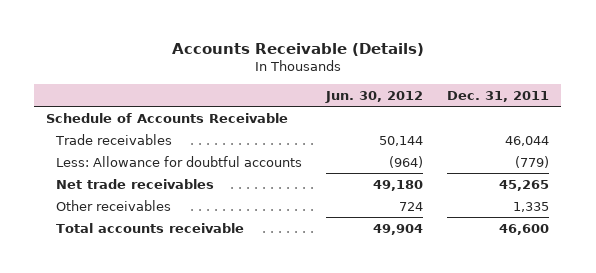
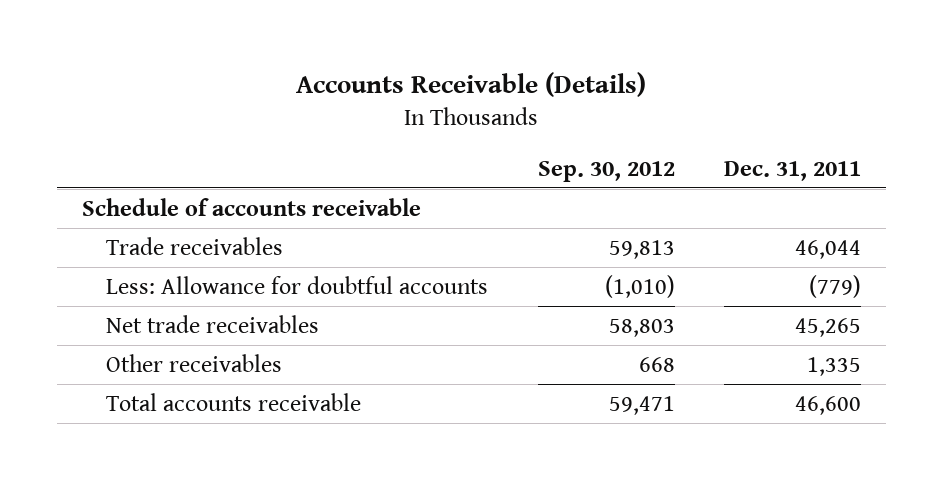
- | Jun. 30, 2012 | Dec. 31, 2011
+ | Sep. 30, 2012 | Dec. 31, 2011
- Schedule of Accounts Receivable
+ Schedule of accounts receivable

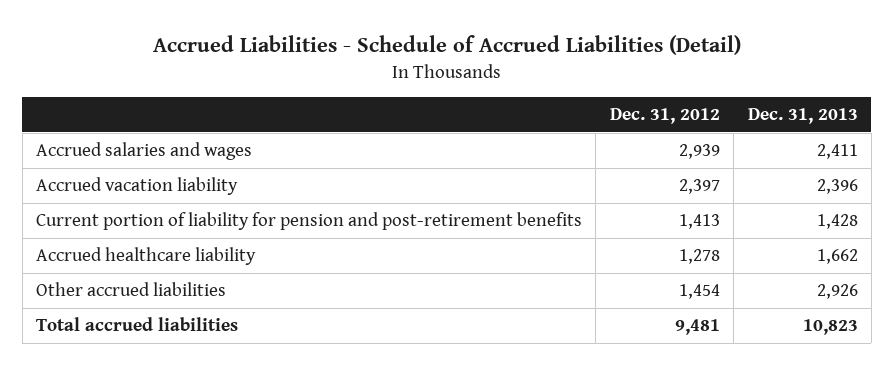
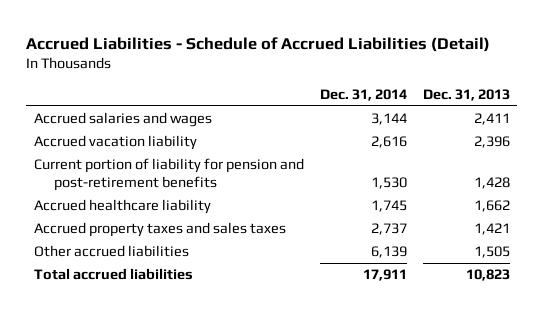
- | Dec. 31, 2012 | Dec. 31, 2013
+ | Dec. 31, 2014 | Dec. 31, 2013
- Other accrued liabilities | 1,454 | 2,926
+ Accrued property taxes and sales taxes | 2,737 | 1,421
+ Other accrued liabilities | 6,139 | 1,505

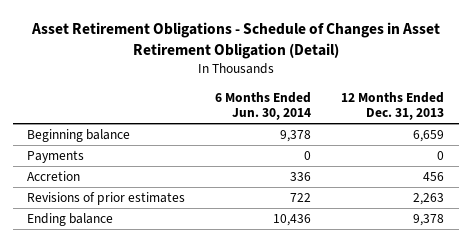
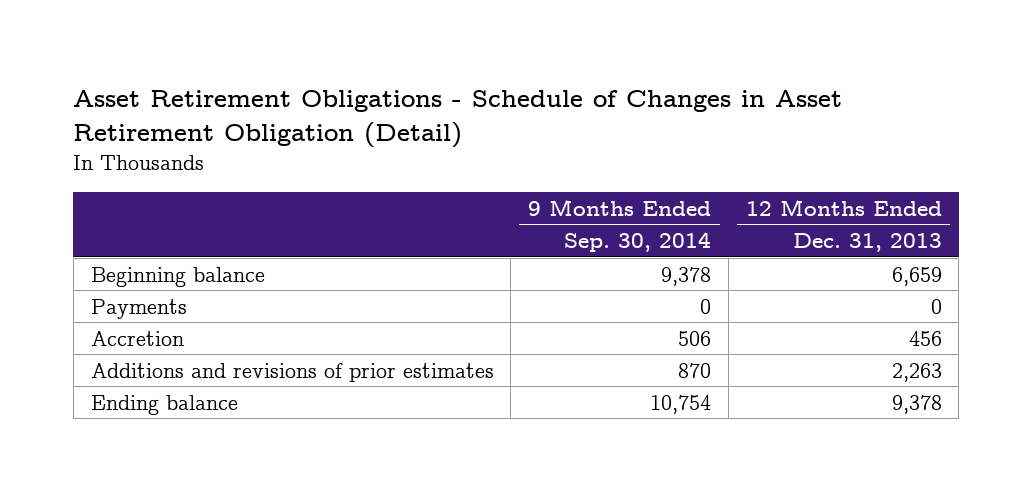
- | 6 Months Ended Jun. 30, 2014 | 12 Months Ended Dec. 31, 2013
+ | 9 Months Ended Sep. 30, 2014 | 12 Months Ended Dec. 31, 2013
- Revisions of prior estimates | 722 | 2,263
+ Additions and revisions of prior estimates | 870 | 2,263

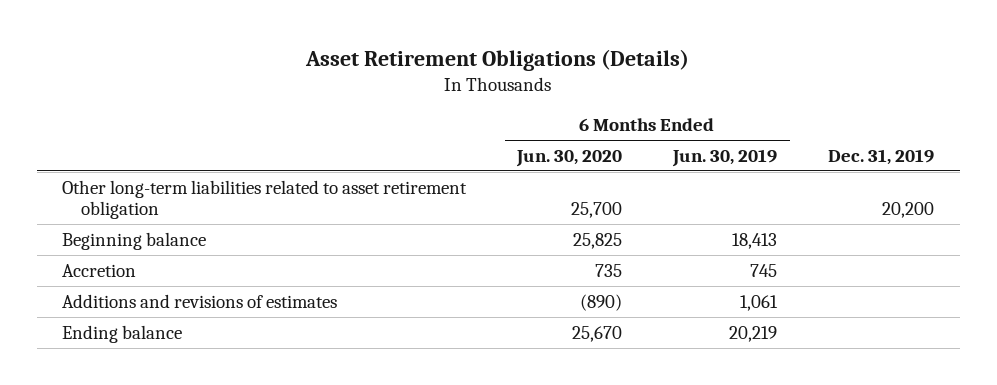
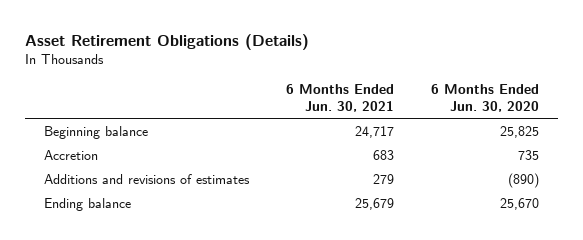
- | 6 Months Ended Jun. 30, 2020 | 6 Months Ended Jun. 30, 2019 | Dec. 31, 2019
+ | 6 Months Ended Jun. 30, 2021 | 6 Months Ended Jun. 30, 2020
- Other long-term liabilities related to asset retirement obligation | 25,700 | | 20,200

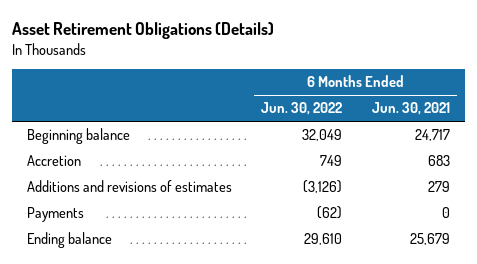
- | 6 Months Ended Jun. 30, 2021 | 6 Months Ended Jun. 30, 2020
+ | 6 Months Ended Jun. 30, 2022 | 6 Months Ended Jun. 30, 2021
+ Payments | (62) | 0

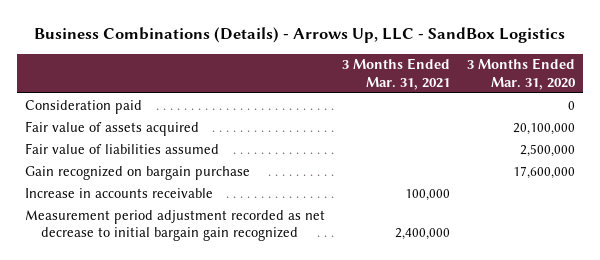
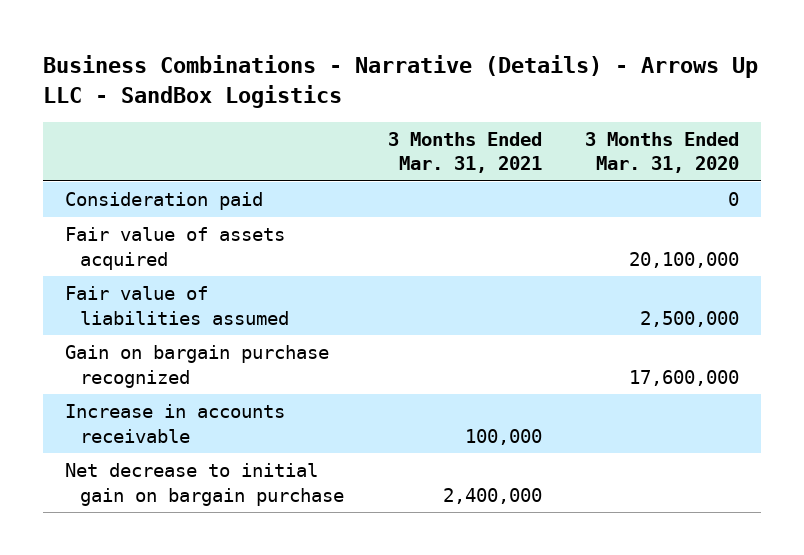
- Business Combinations (Details) - Arrows Up, LLC - SandBox Logistics
+ Business Combinations - Narrative (Details) - Arrows Up LLC - SandBox Logistics
- Gain recognized on bargain purchase | | 17,600,000
+ Gain on bargain purchase recognized | | 17,600,000
- Measurement period adjustment recorded as net decrease to initial bargain gain recognized | 2,400,000 |
+ Net decrease to initial gain on bargain purchase | 2,400,000 |

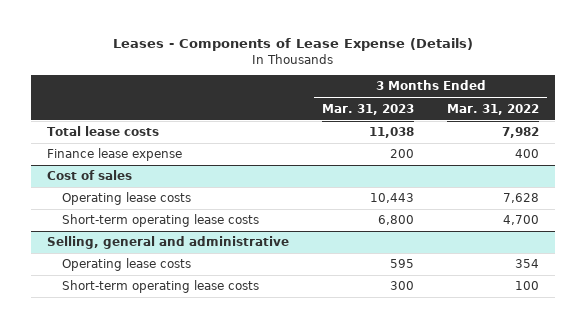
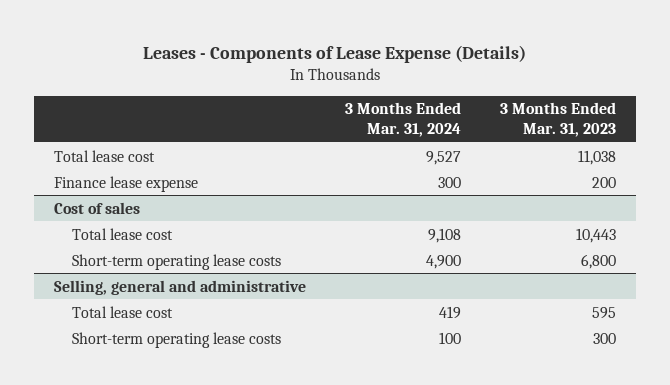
- | 3 Months Ended Mar. 31, 2023 | 3 Months Ended Mar. 31, 2022
+ | 3 Months Ended Mar. 31, 2024 | 3 Months Ended Mar. 31, 2023
- Total lease costs | 11,038 | 7,982
+ Total lease cost | 9,527 | 11,038
@ Cost of sales
- Operating lease costs | 10,443 | 7,628
+ Total lease cost | 9,108 | 10,443
@ Selling, general and administrative
- Operating lease costs | 595 | 354
+ Total lease cost | 419 | 595

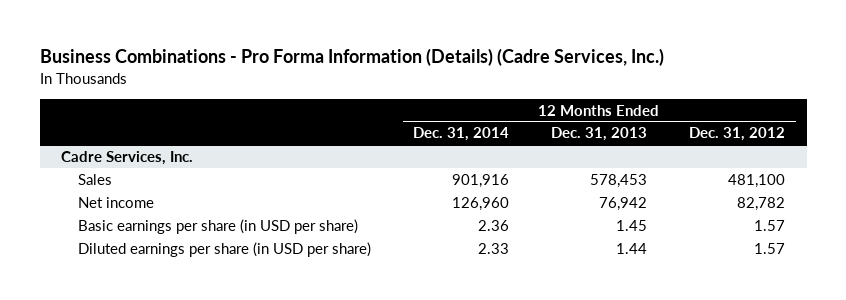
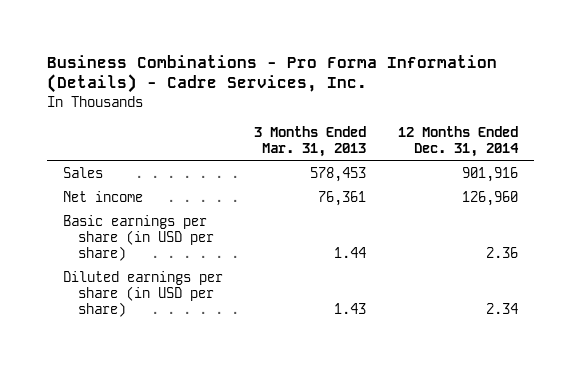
- Business Combinations - Pro Forma Information (Details) (Cadre Services, Inc.)
+ Business Combinations - Pro Forma Information (Details) - Cadre Services, Inc.
- | 12 Months Ended Dec. 31, 2014 | 12 Months Ended Dec. 31, 2013 | 12 Months Ended Dec. 31, 2012
+ | 3 Months Ended Mar. 31, 2013 | 12 Months Ended Dec. 31, 2014
- Cadre Services, Inc.
- Diluted earnings per share (in USD per share) | 2.33 | 1.44 | 1.57
+ Diluted earnings per share (in USD per share) | 1.43 | 2.34

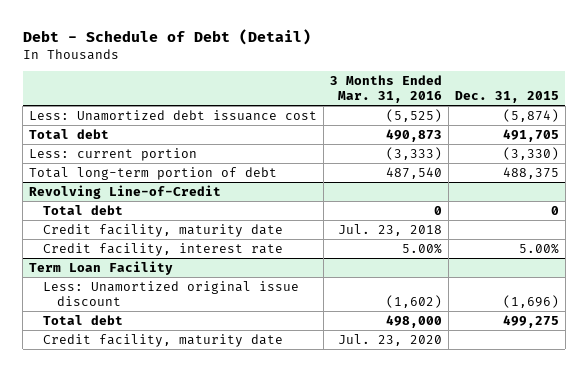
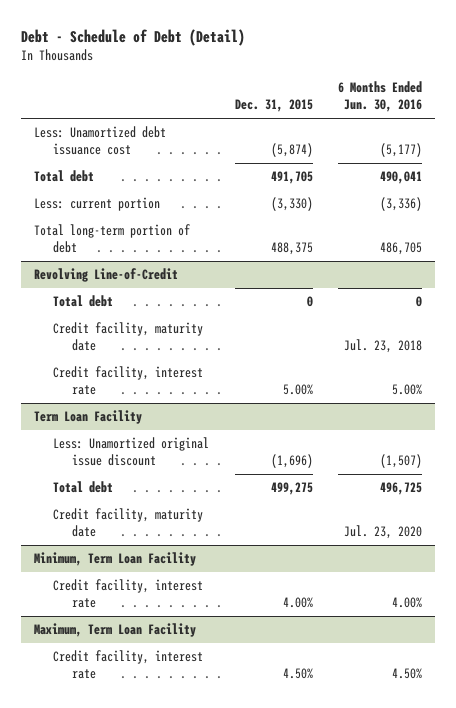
- | 3 Months Ended Mar. 31, 2016 | Dec. 31, 2015
+ | Dec. 31, 2015 | 6 Months Ended Jun. 30, 2016
+ Minimum, Term Loan Facility
+ Credit facility, interest rate | 4.00% | 4.00%
+ Maximum, Term Loan Facility
+ Credit facility, interest rate | 4.50% | 4.50%

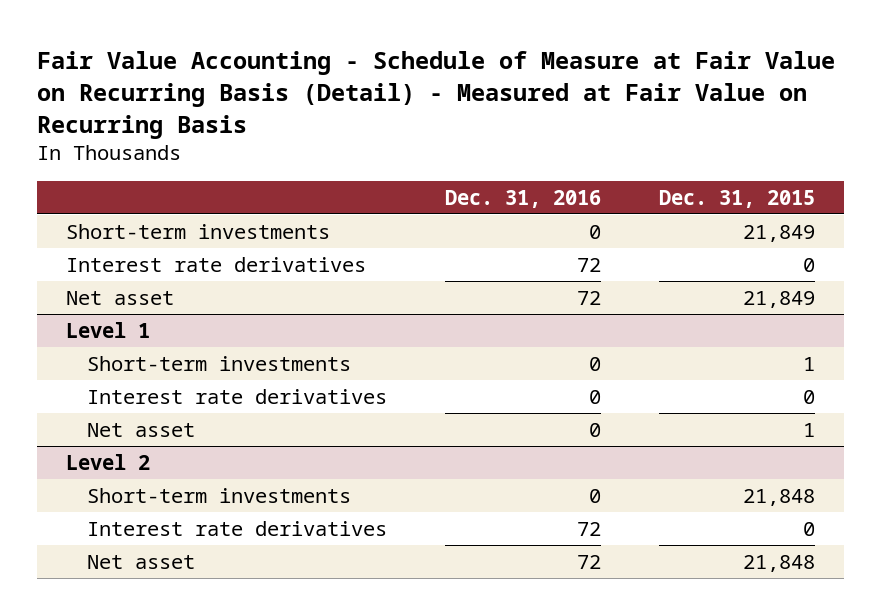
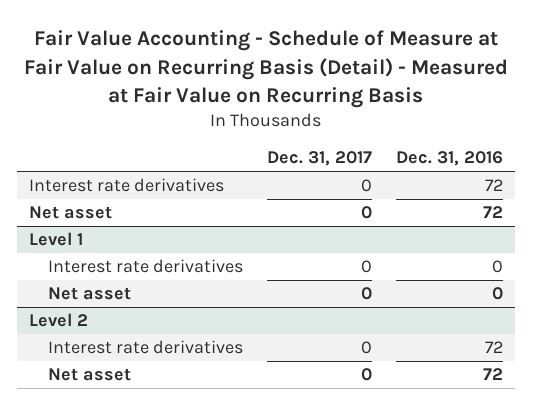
- | Dec. 31, 2016 | Dec. 31, 2015
+ | Dec. 31, 2017 | Dec. 31, 2016
- Short-term investments | 0 | 21,849
@ Level 1
- Short-term investments | 0 | 1
@ Level 2
- Short-term investments | 0 | 21,848

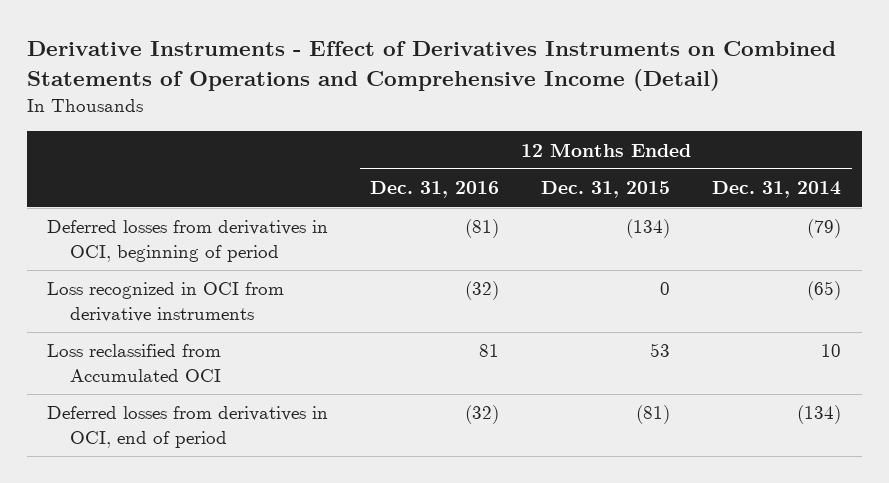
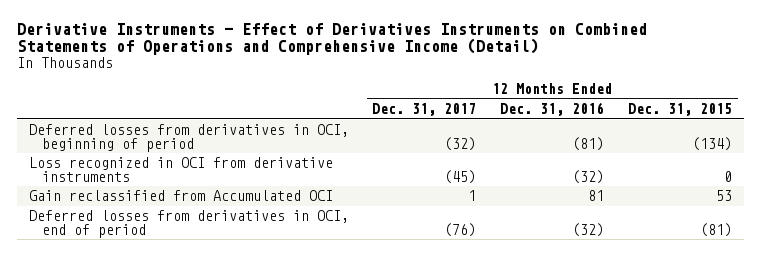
- | 12 Months Ended Dec. 31, 2016 | 12 Months Ended Dec. 31, 2015 | 12 Months Ended Dec. 31, 2014
+ | 12 Months Ended Dec. 31, 2017 | 12 Months Ended Dec. 31, 2016 | 12 Months Ended Dec. 31, 2015
- Loss reclassified from Accumulated OCI | 81 | 53 | 10
+ Gain reclassified from Accumulated OCI | 1 | 81 | 53

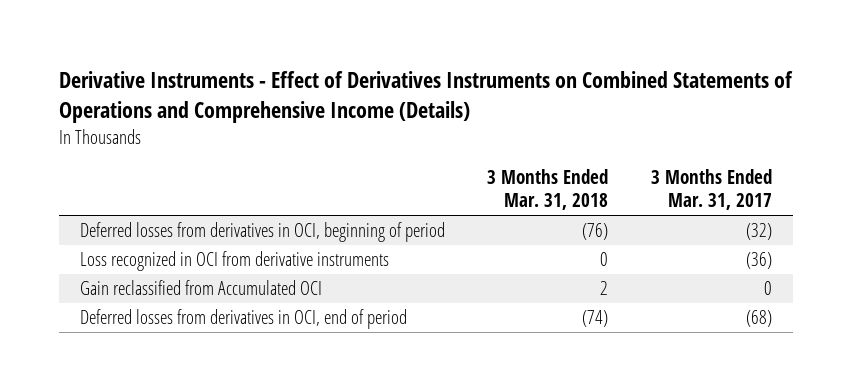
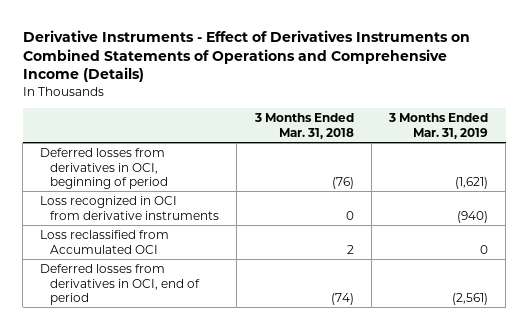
- | 3 Months Ended Mar. 31, 2018 | 3 Months Ended Mar. 31, 2017
+ | 3 Months Ended Mar. 31, 2018 | 3 Months Ended Mar. 31, 2019
- Gain reclassified from Accumulated OCI | 2 | 0
+ Loss reclassified from Accumulated OCI | 2 | 0

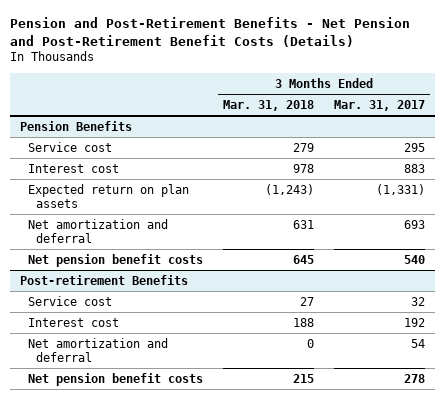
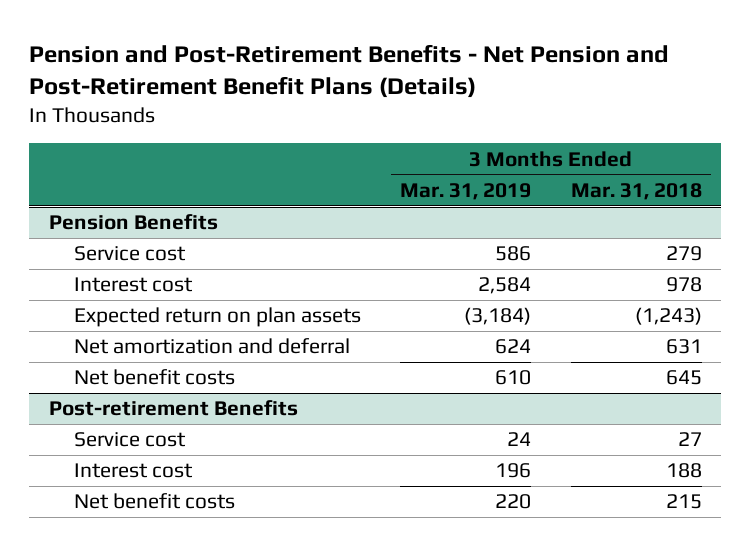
- Pension and Post-Retirement Benefits - Net Pension and Post-Retirement Benefit Costs (Details)
+ Pension and Post-Retirement Benefits - Net Pension and Post-Retirement Benefit Plans (Details)
- | 3 Months Ended Mar. 31, 2018 | 3 Months Ended Mar. 31, 2017
+ | 3 Months Ended Mar. 31, 2019 | 3 Months Ended Mar. 31, 2018
@ Pension Benefits
- Net pension benefit costs | 645 | 540
+ Net benefit costs | 610 | 645
@ Post-retirement Benefits
- Net amortization and deferral | 0 | 54
- Net pension benefit costs | 215 | 278
+ Net benefit costs | 220 | 215

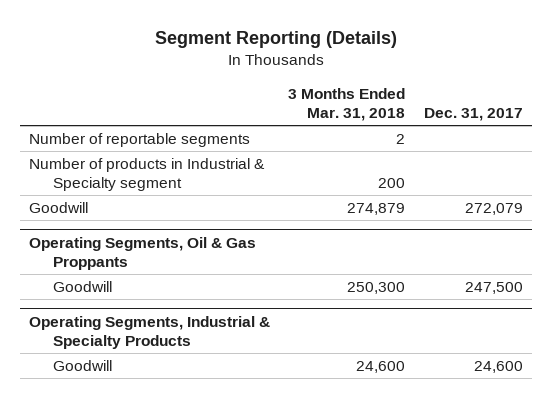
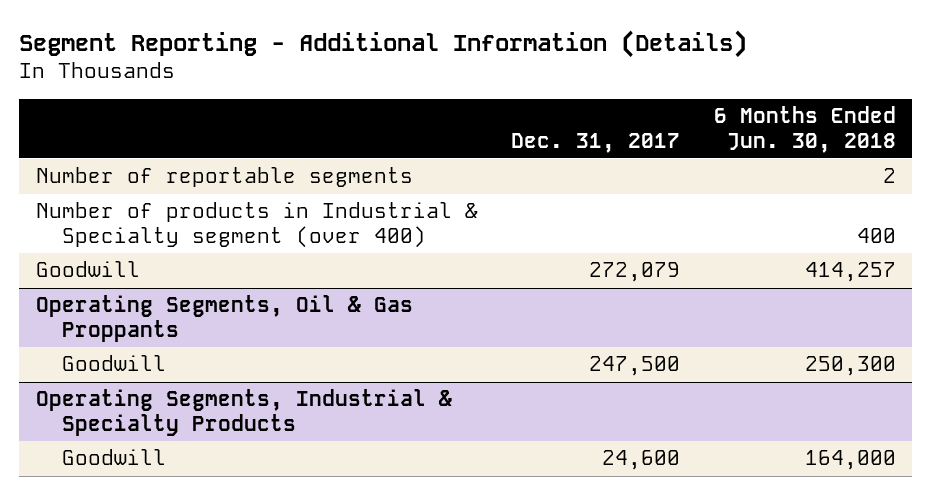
- Segment Reporting (Details)
+ Segment Reporting - Additional Information (Details)
- | 3 Months Ended Mar. 31, 2018 | Dec. 31, 2017
+ | Dec. 31, 2017 | 6 Months Ended Jun. 30, 2018
- Number of products in Industrial & Specialty segment | 200 |
+ Number of products in Industrial & Specialty segment (over 400) | | 400

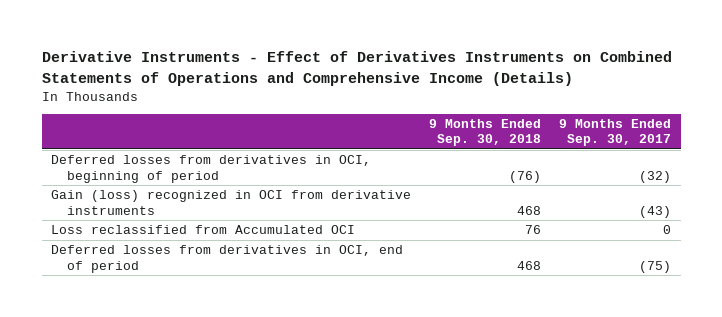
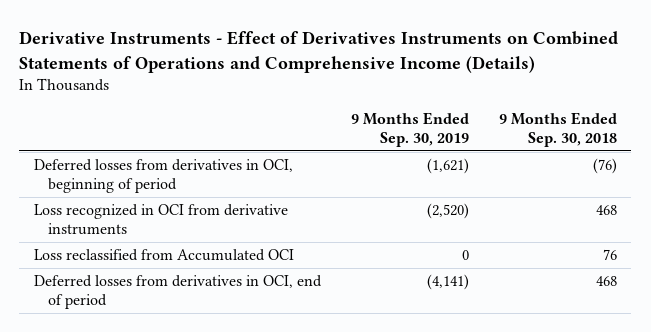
- | 9 Months Ended Sep. 30, 2018 | 9 Months Ended Sep. 30, 2017
+ | 9 Months Ended Sep. 30, 2019 | 9 Months Ended Sep. 30, 2018
- Gain (loss) recognized in OCI from derivative instruments | 468 | (43)
+ Loss recognized in OCI from derivative instruments | (2,520) | 468

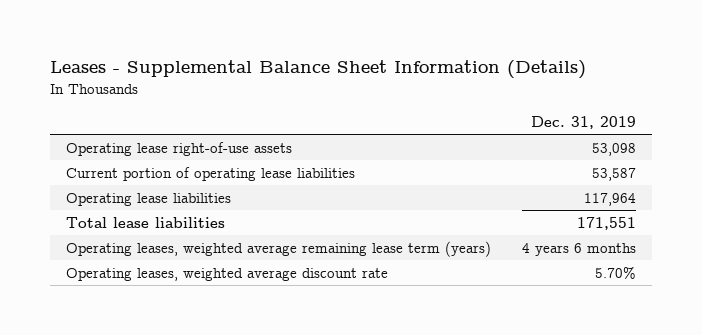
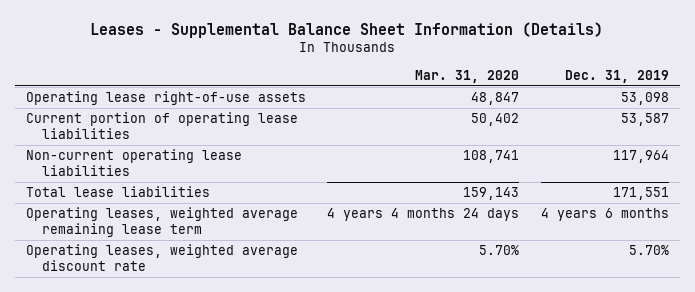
- | Dec. 31, 2019
+ | Mar. 31, 2020 | Dec. 31, 2019
- Operating lease liabilities | 117,964
+ Non-current operating lease liabilities | 108,741 | 117,964
- Operating leases, weighted average remaining lease term (years) | 4 years 6 months
+ Operating leases, weighted average remaining lease term | 4 years 4 months 24 days | 4 years 6 months

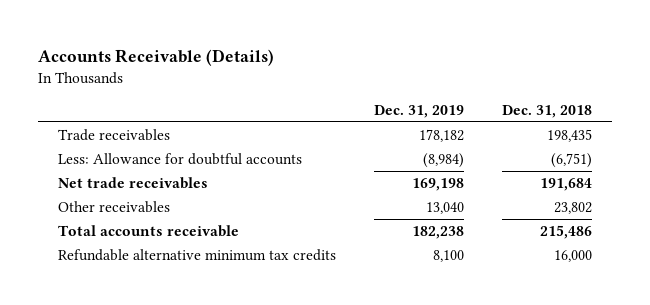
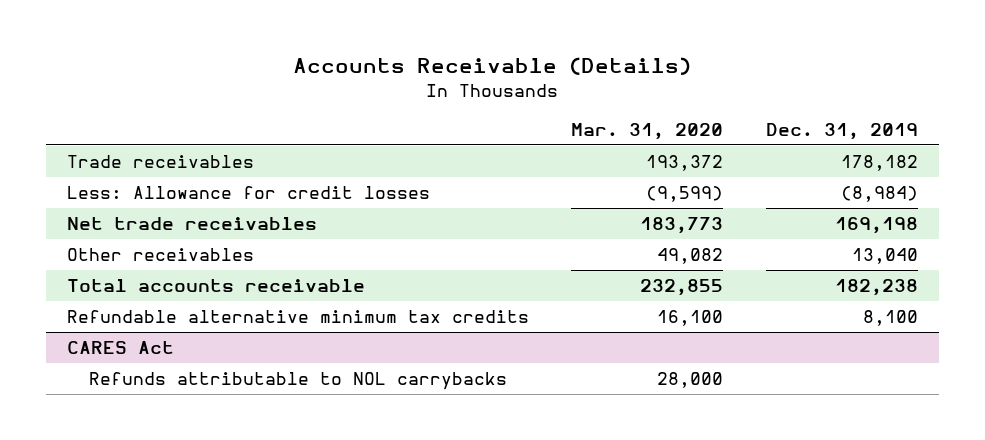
- | Dec. 31, 2019 | Dec. 31, 2018
+ | Mar. 31, 2020 | Dec. 31, 2019
- Less: Allowance for doubtful accounts | (8,984) | (6,751)
+ Less: Allowance for credit losses | (9,599) | (8,984)
+ CARES Act
+ Refunds attributable to NOL carrybacks | 28,000 |

